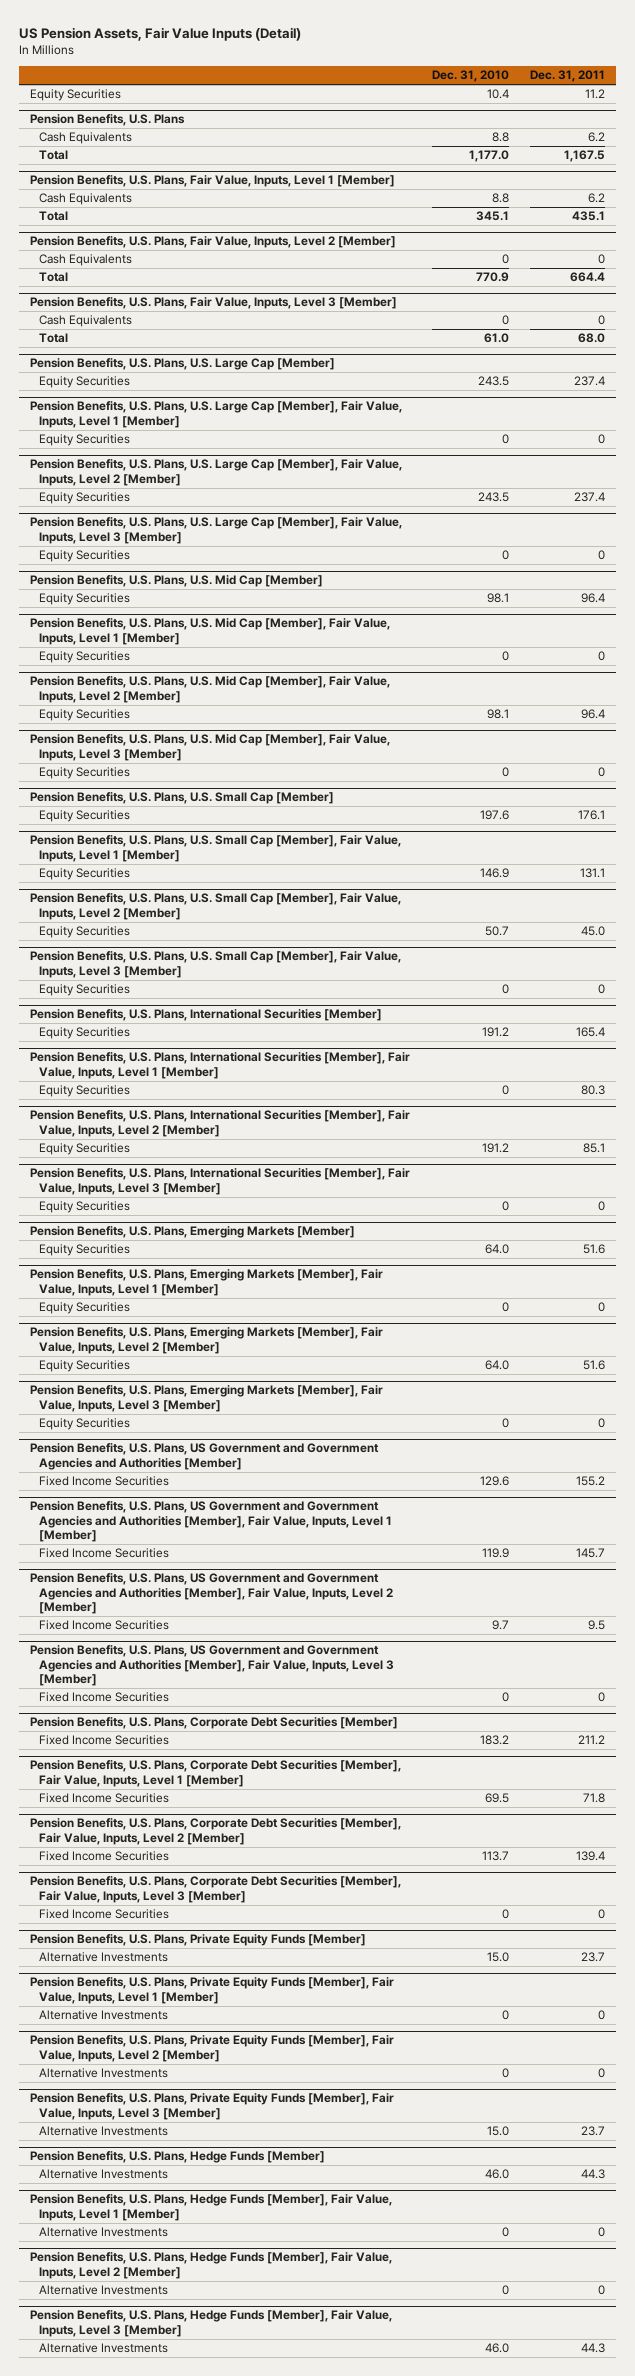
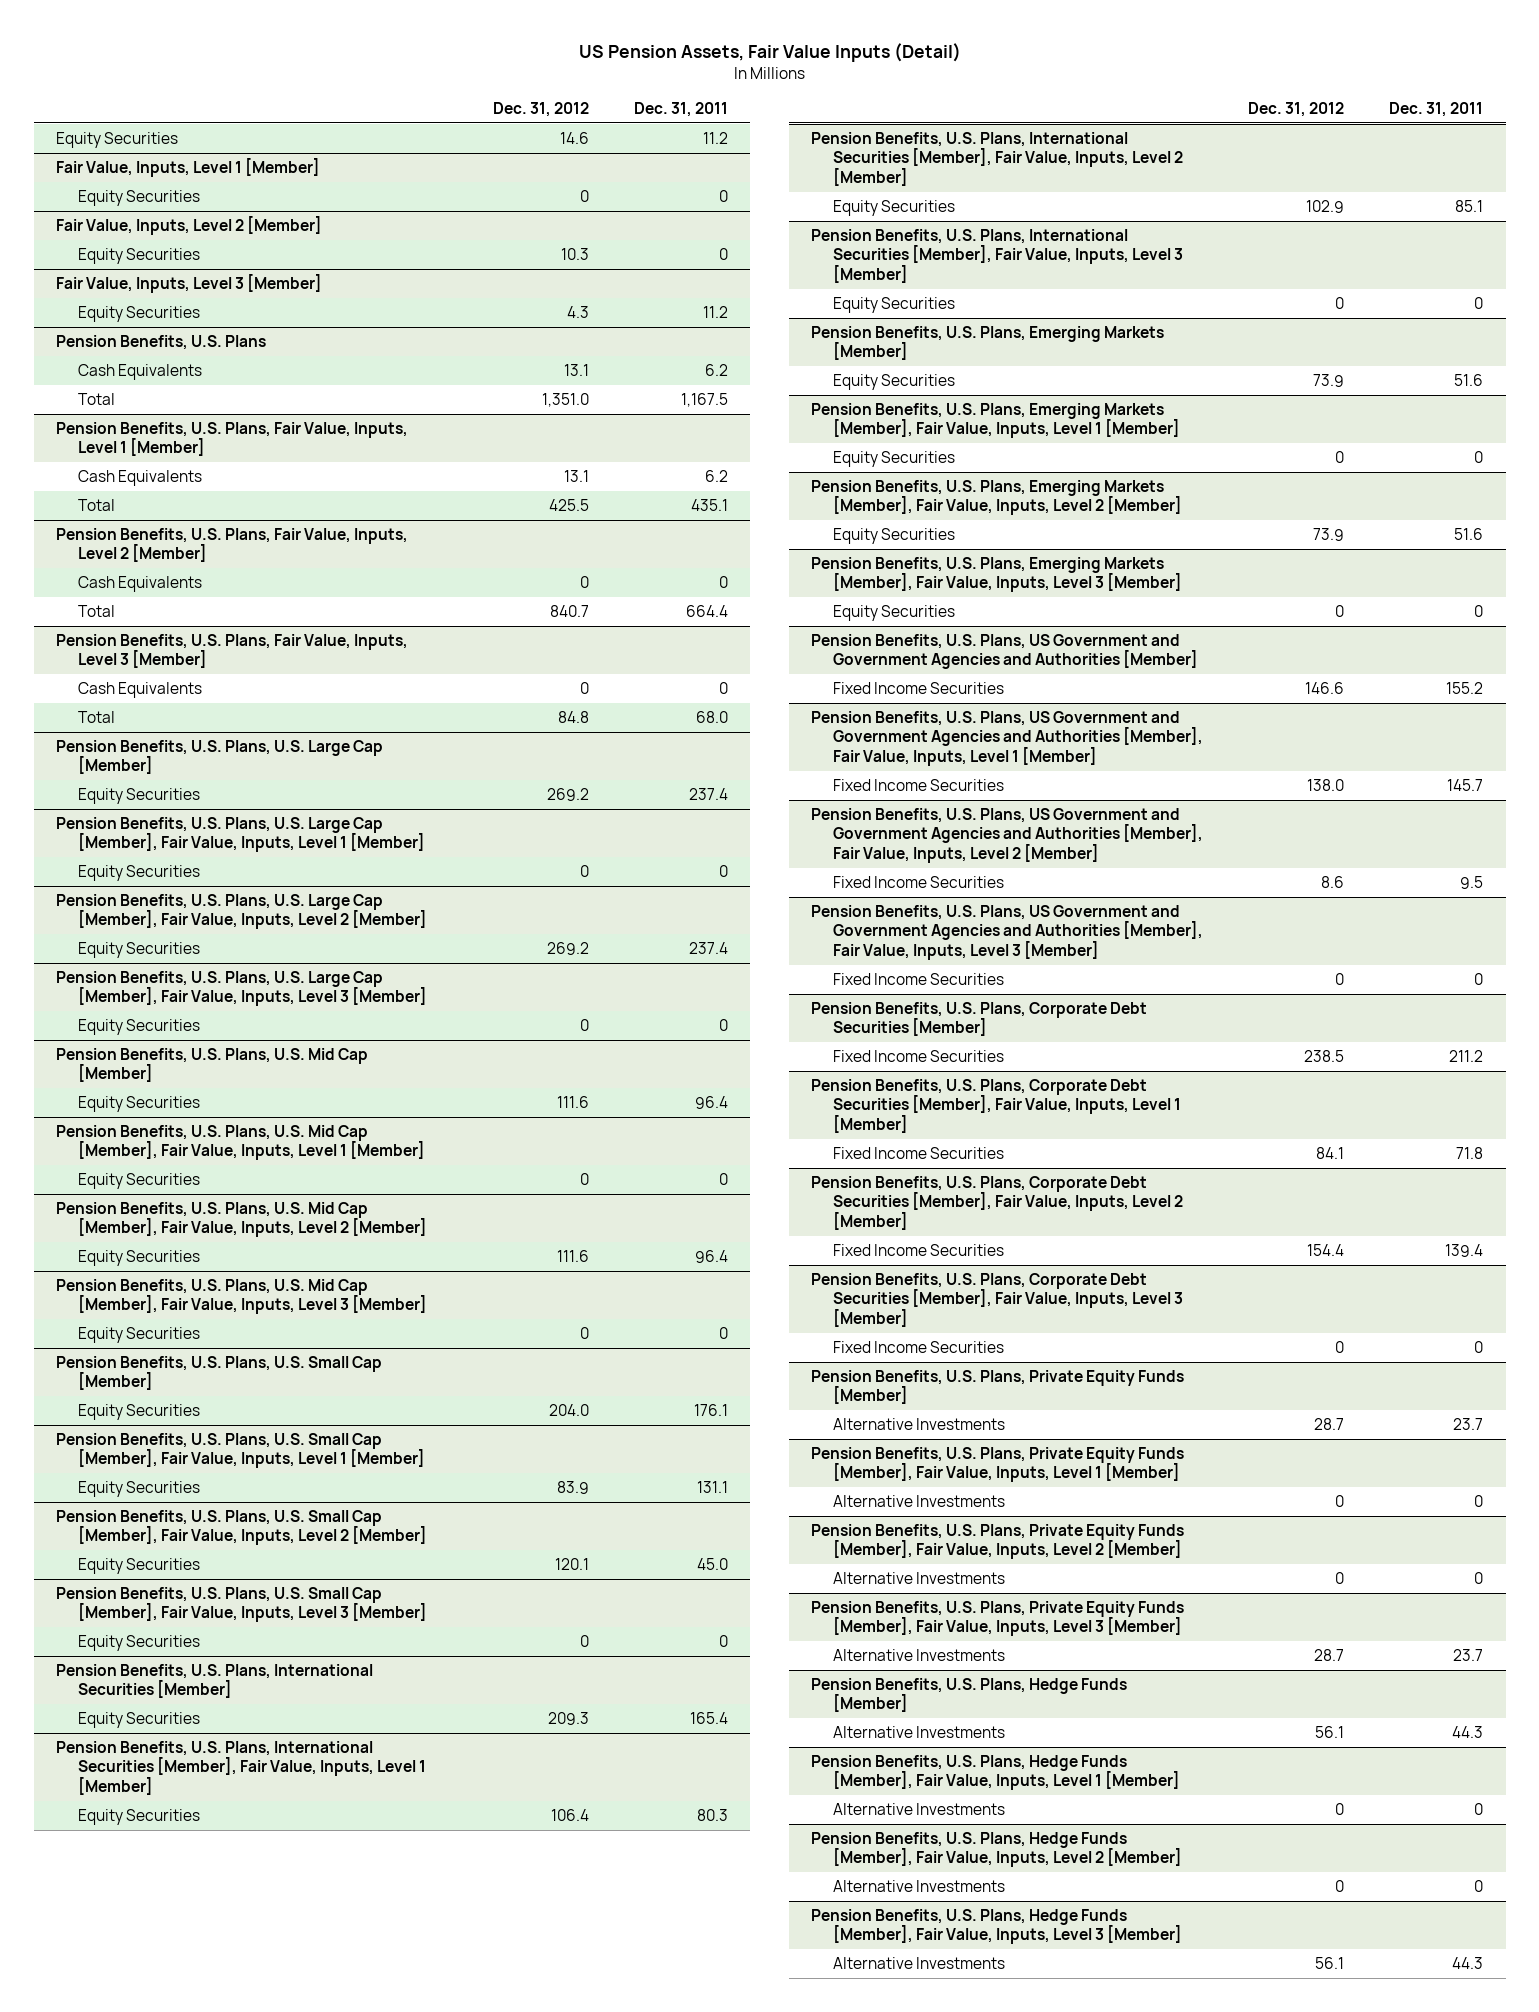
- | Dec. 31, 2010 | Dec. 31, 2011
+ | Dec. 31, 2012 | Dec. 31, 2011
+ Fair Value, Inputs, Level 1 [Member]
+ Equity Securities | 0 | 0
+ Fair Value, Inputs, Level 2 [Member]
+ Equity Securities | 10.3 | 0
+ Fair Value, Inputs, Level 3 [Member]
+ Equity Securities | 4.3 | 11.2

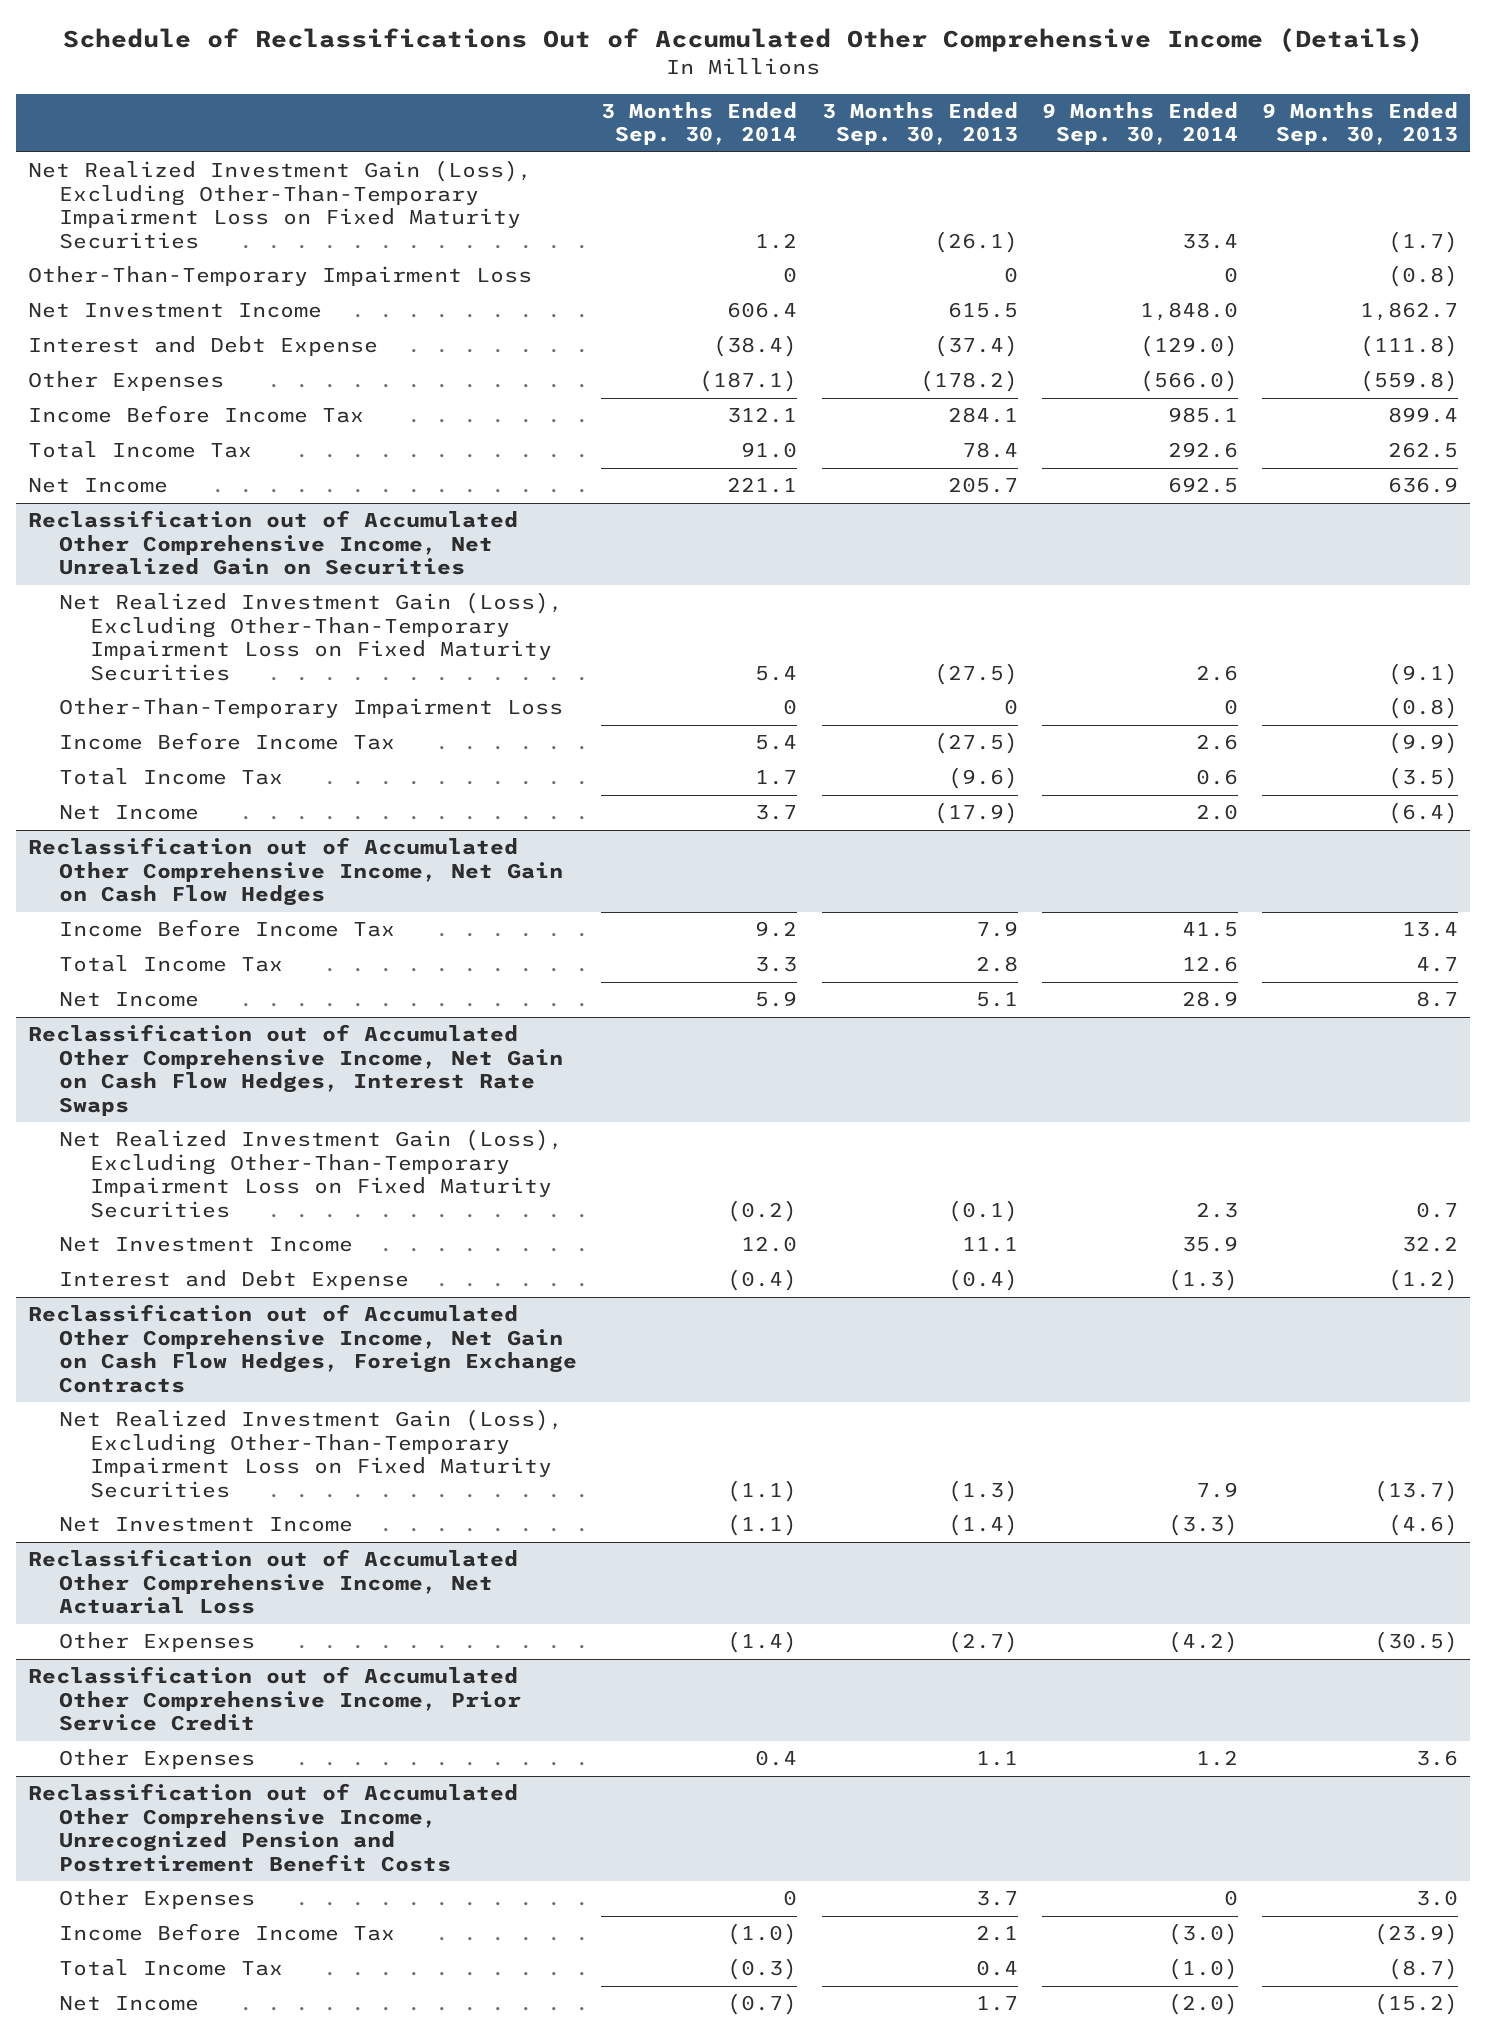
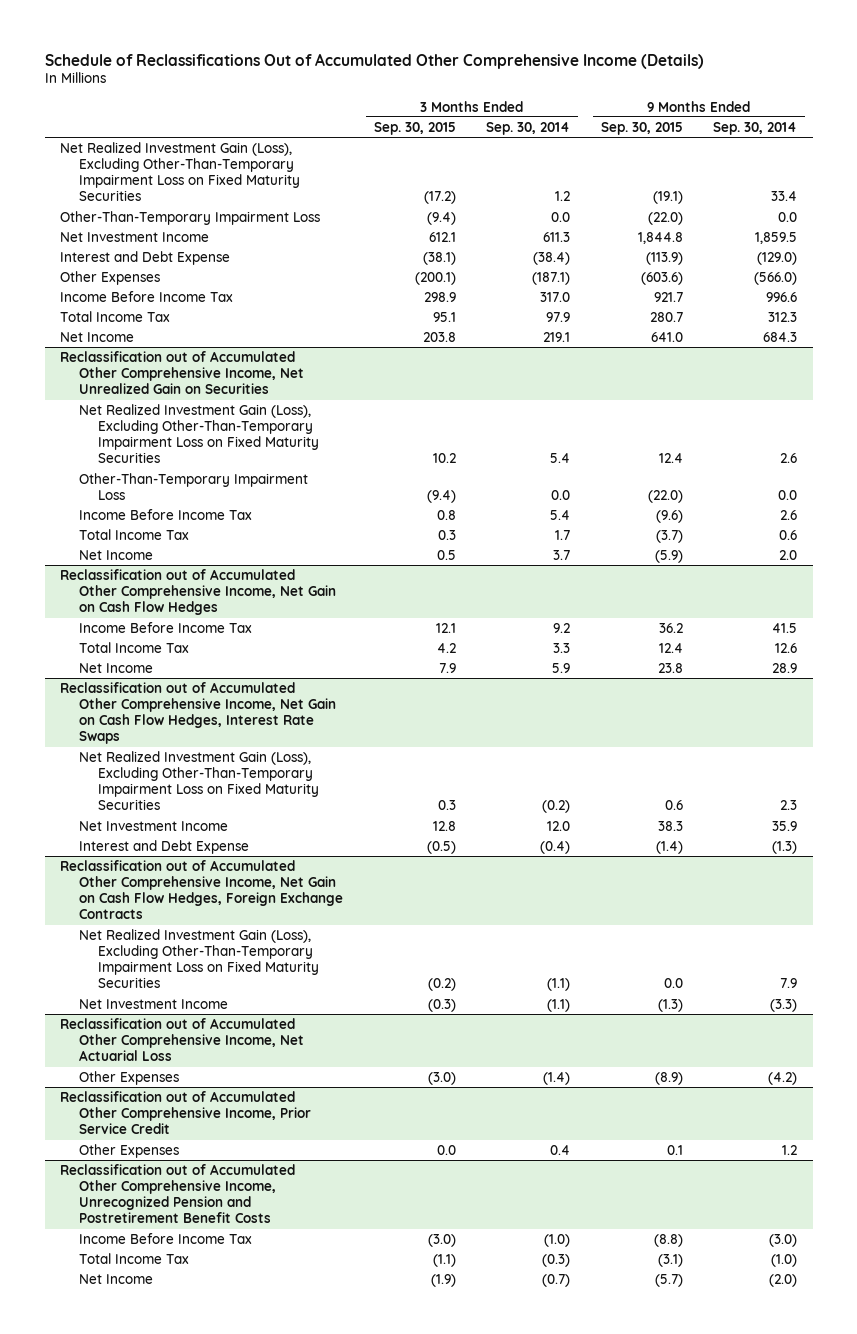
- | 3 Months Ended Sep. 30, 2014 | 3 Months Ended Sep. 30, 2013 | 9 Months Ended Sep. 30, 2014 | 9 Months Ended Sep. 30, 2013
+ | 3 Months Ended Sep. 30, 2015 | 3 Months Ended Sep. 30, 2014 | 9 Months Ended Sep. 30, 2015 | 9 Months Ended Sep. 30, 2014
- Other-Than-Temporary Impairment Loss | 0 | 0 | 0 | (0.8)
- Net Investment Income | 606.4 | 615.5 | 1,848.0 | 1,862.7
+ Other-Than-Temporary Impairment Loss | (9.4) | 0.0 | (22.0) | 0.0
+ Net Investment Income | 612.1 | 611.3 | 1,844.8 | 1,859.5
- Income Before Income Tax | 312.1 | 284.1 | 985.1 | 899.4
- Total Income Tax | 91.0 | 78.4 | 292.6 | 262.5
- Net Income | 221.1 | 205.7 | 692.5 | 636.9
+ Income Before Income Tax | 298.9 | 317.0 | 921.7 | 996.6
+ Total Income Tax | 95.1 | 97.9 | 280.7 | 312.3
+ Net Income | 203.8 | 219.1 | 641.0 | 684.3
@ Reclassification out of Accumulated Other Comprehensive Income, Net Unrealized Gain on Securities
- Other-Than-Temporary Impairment Loss | 0 | 0 | 0 | (0.8)
+ Other-Than-Temporary Impairment Loss | (9.4) | 0.0 | (22.0) | 0.0
@ Reclassification out of Accumulated Other Comprehensive Income, Unrecognized Pension and Postretirement Benefit Costs
- Other Expenses | 0 | 3.7 | 0 | 3.0

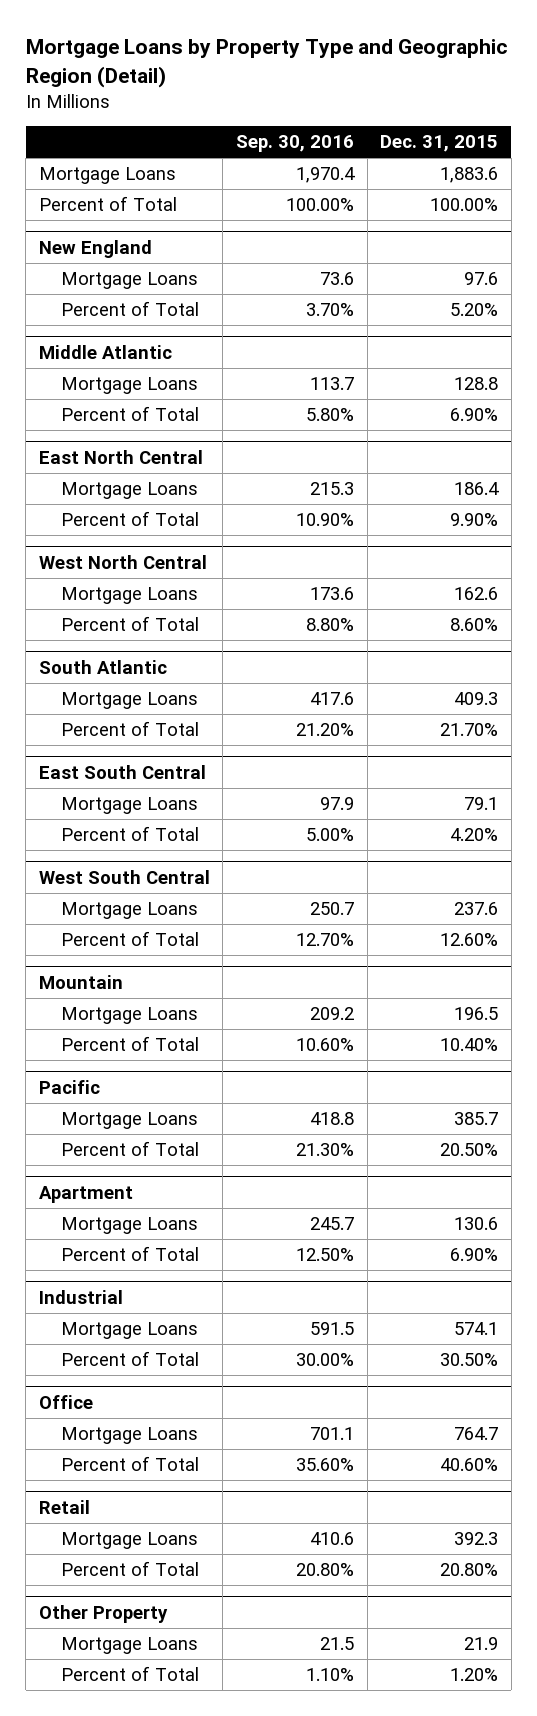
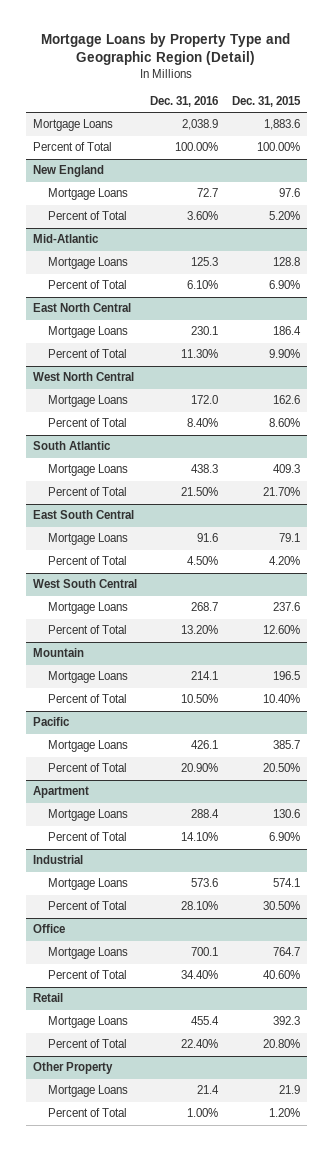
- | Sep. 30, 2016 | Dec. 31, 2015
+ | Dec. 31, 2016 | Dec. 31, 2015
- Middle Atlantic
+ Mid-Atlantic

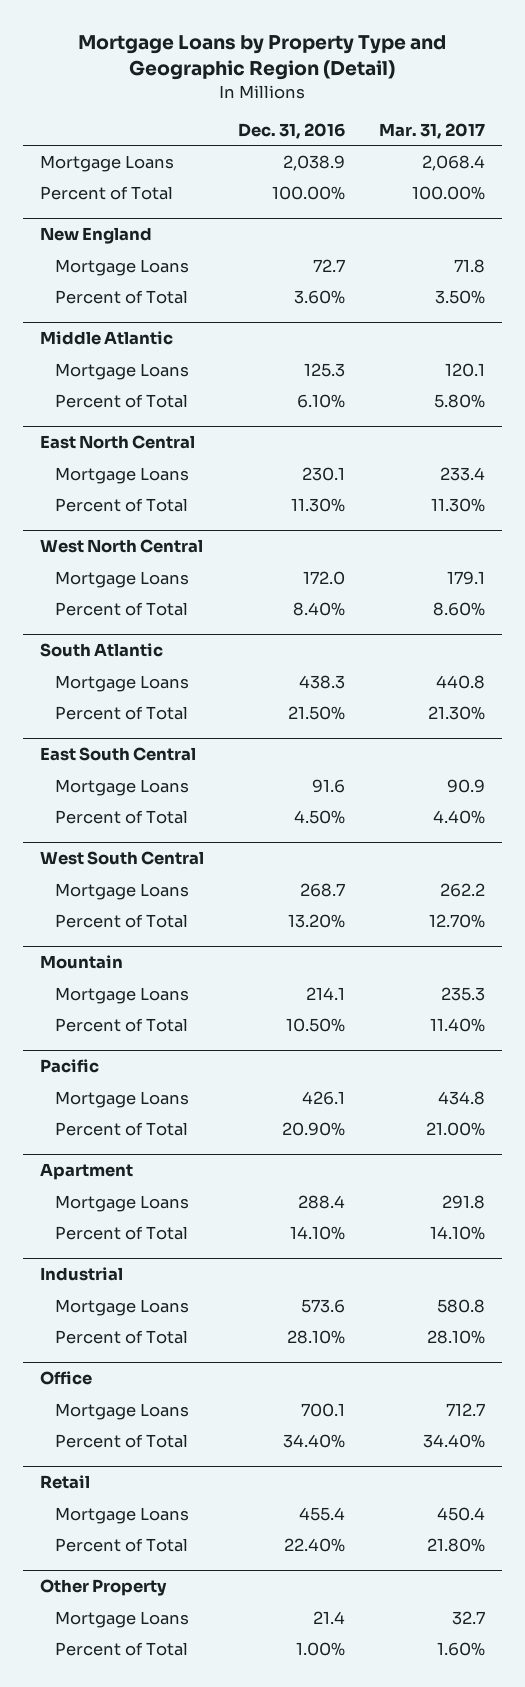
- | Dec. 31, 2016 | Dec. 31, 2015
+ | Dec. 31, 2016 | Mar. 31, 2017
- Mid-Atlantic
+ Middle Atlantic

